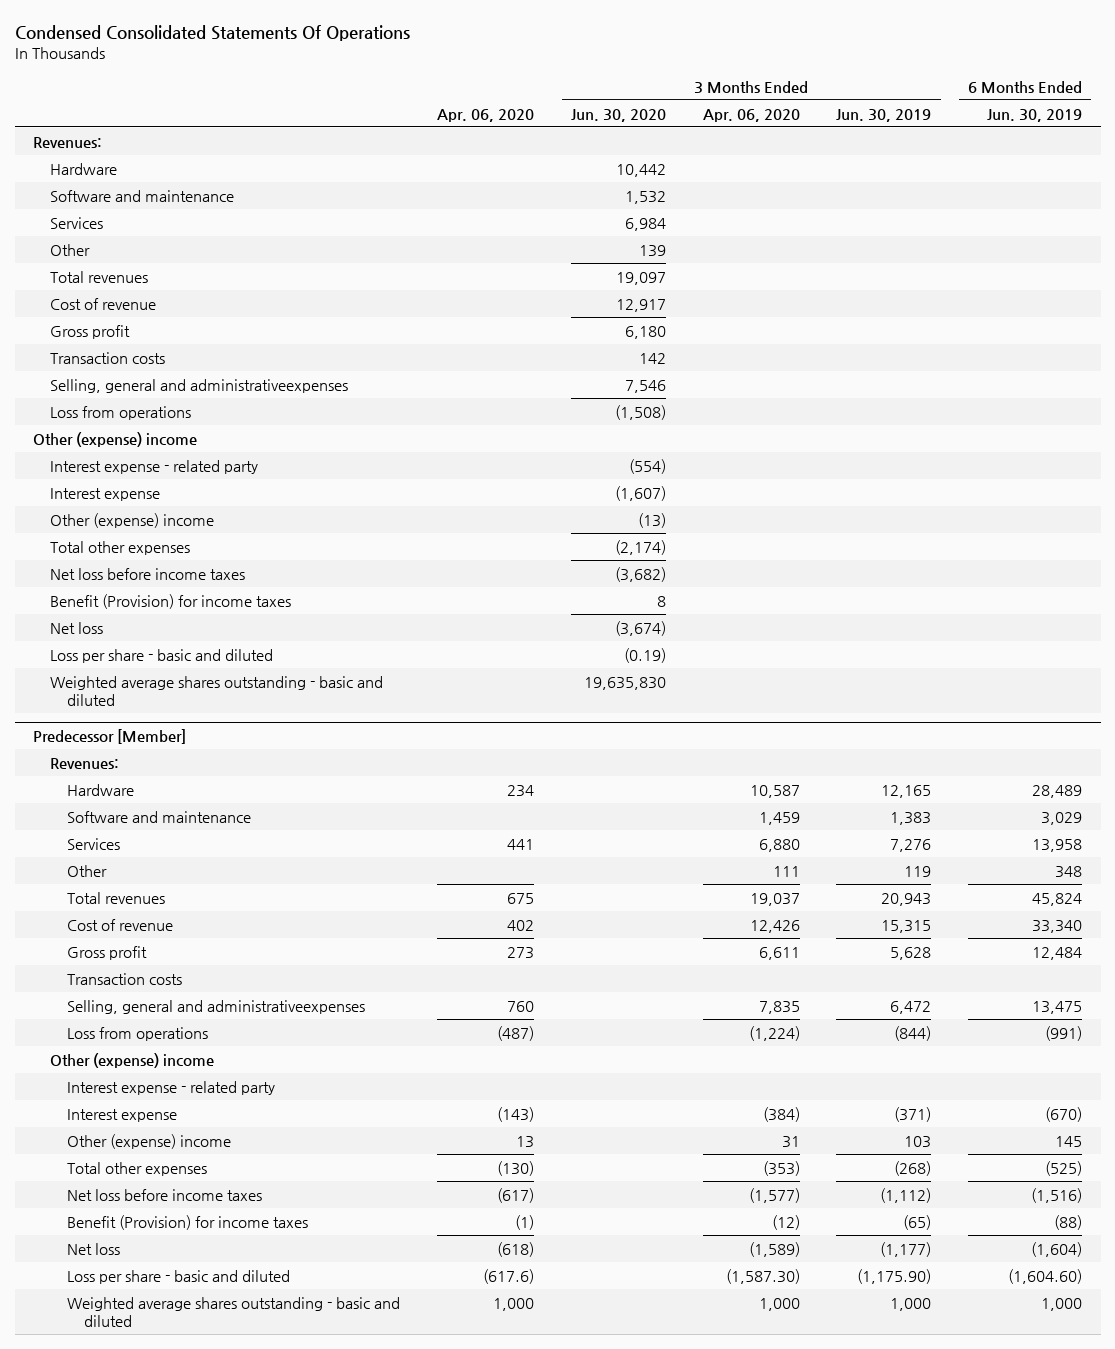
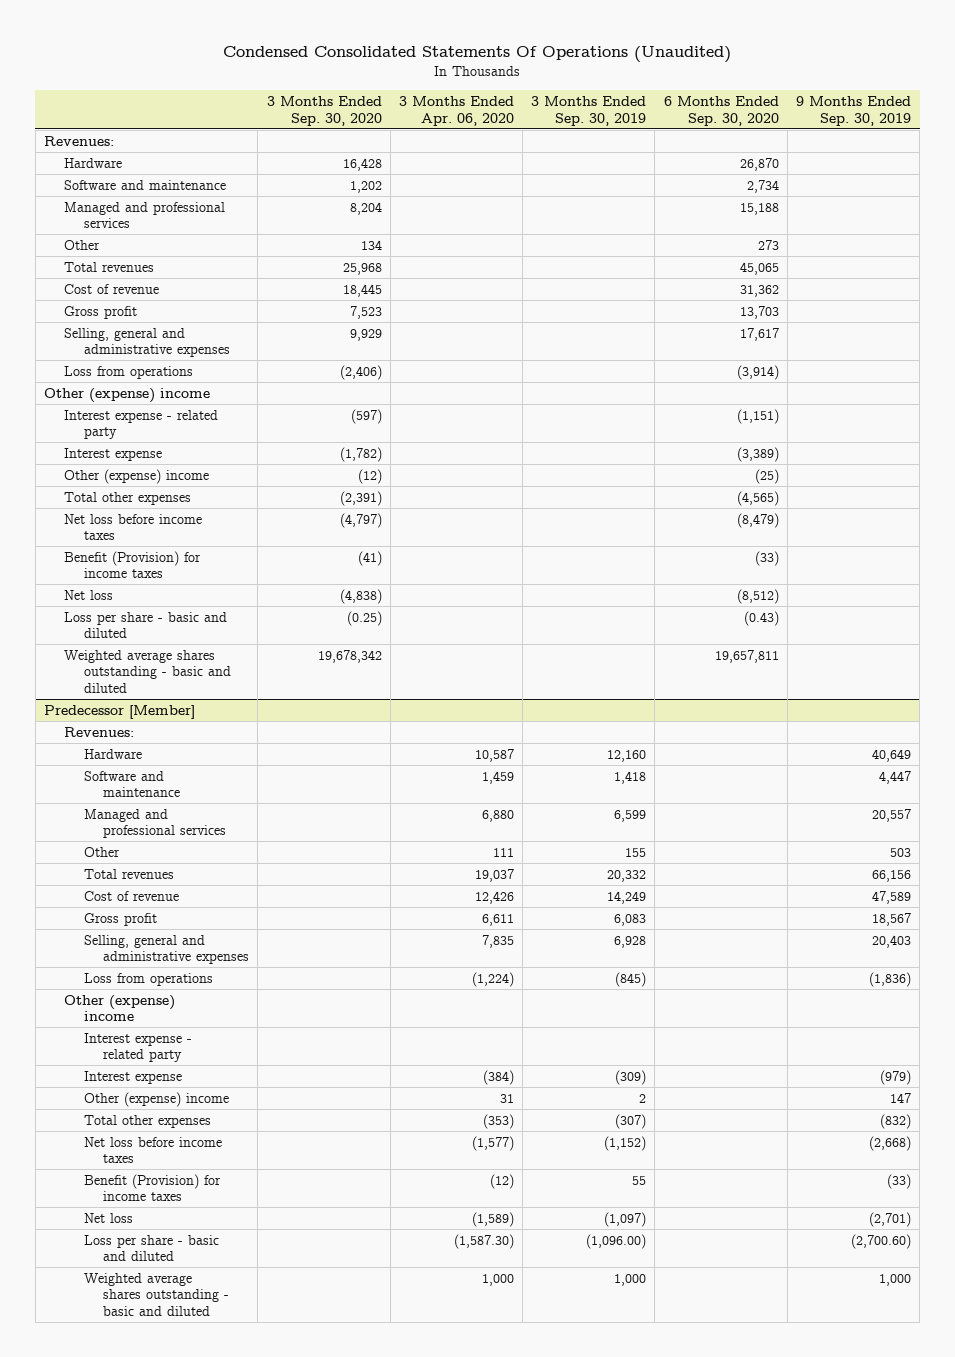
- Condensed Consolidated Statements Of Operations
+ Condensed Consolidated Statements Of Operations (Unaudited)
- | Apr. 06, 2020 | 3 Months Ended Jun. 30, 2020 | 3 Months Ended Apr. 06, 2020 | 3 Months Ended Jun. 30, 2019 | 6 Months Ended Jun. 30, 2019
+ | 3 Months Ended Sep. 30, 2020 | 3 Months Ended Apr. 06, 2020 | 3 Months Ended Sep. 30, 2019 | 6 Months Ended Sep. 30, 2020 | 9 Months Ended Sep. 30, 2019
- Services | | 6,984 | | |
+ Managed and professional services | 8,204 | | | 15,188 |
- Transaction costs | | 142 | | |
- Selling, general and administrativeexpenses | | 7,546 | | |
+ Selling, general and administrative expenses | 9,929 | | | 17,617 |
@ Predecessor [Member]
- Services | 441 | | 6,880 | 7,276 | 13,958
+ Managed and professional services | | 6,880 | 6,599 | | 20,557
- Transaction costs
- Selling, general and administrativeexpenses | 760 | | 7,835 | 6,472 | 13,475
+ Selling, general and administrative expenses | | 7,835 | 6,928 | | 20,403

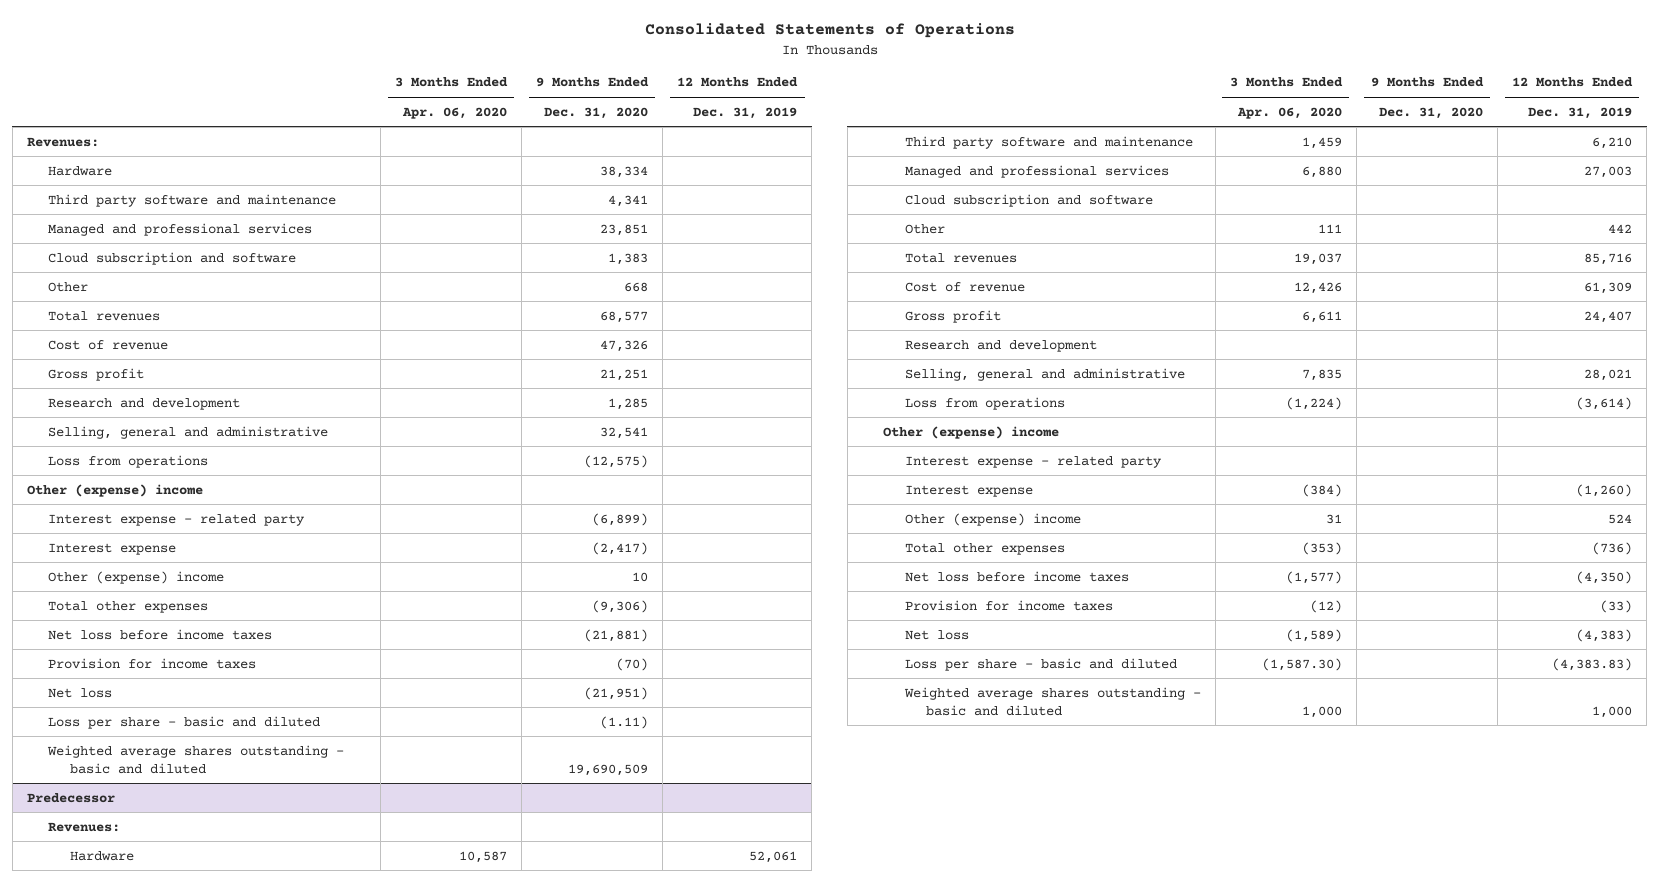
- Condensed Consolidated Statements Of Operations (Unaudited)
+ Consolidated Statements of Operations
- | 3 Months Ended Sep. 30, 2020 | 3 Months Ended Apr. 06, 2020 | 3 Months Ended Sep. 30, 2019 | 6 Months Ended Sep. 30, 2020 | 9 Months Ended Sep. 30, 2019
+ | 3 Months Ended Apr. 06, 2020 | 9 Months Ended Dec. 31, 2020 | 12 Months Ended Dec. 31, 2019
- Software and maintenance | 1,202 | | | 2,734 |
+ Third party software and maintenance | | 4,341 |
+ Cloud subscription and software | | 1,383 |
- Selling, general and administrative expenses | 9,929 | | | 17,617 |
+ Research and development | | 1,285 |
+ Selling, general and administrative | | 32,541 |
- Benefit (Provision) for income taxes | (41) | | | (33) |
+ Provision for income taxes | | (70) |
- Predecessor [Member]
+ Predecessor
- Software and maintenance | | 1,459 | 1,418 | | 4,447
+ Third party software and maintenance | 1,459 | | 6,210
+ Cloud subscription and software
- Selling, general and administrative expenses | | 7,835 | 6,928 | | 20,403
+ Research and development
+ Selling, general and administrative | 7,835 | | 28,021
- Benefit (Provision) for income taxes | | (12) | 55 | | (33)
+ Provision for income taxes | (12) | | (33)

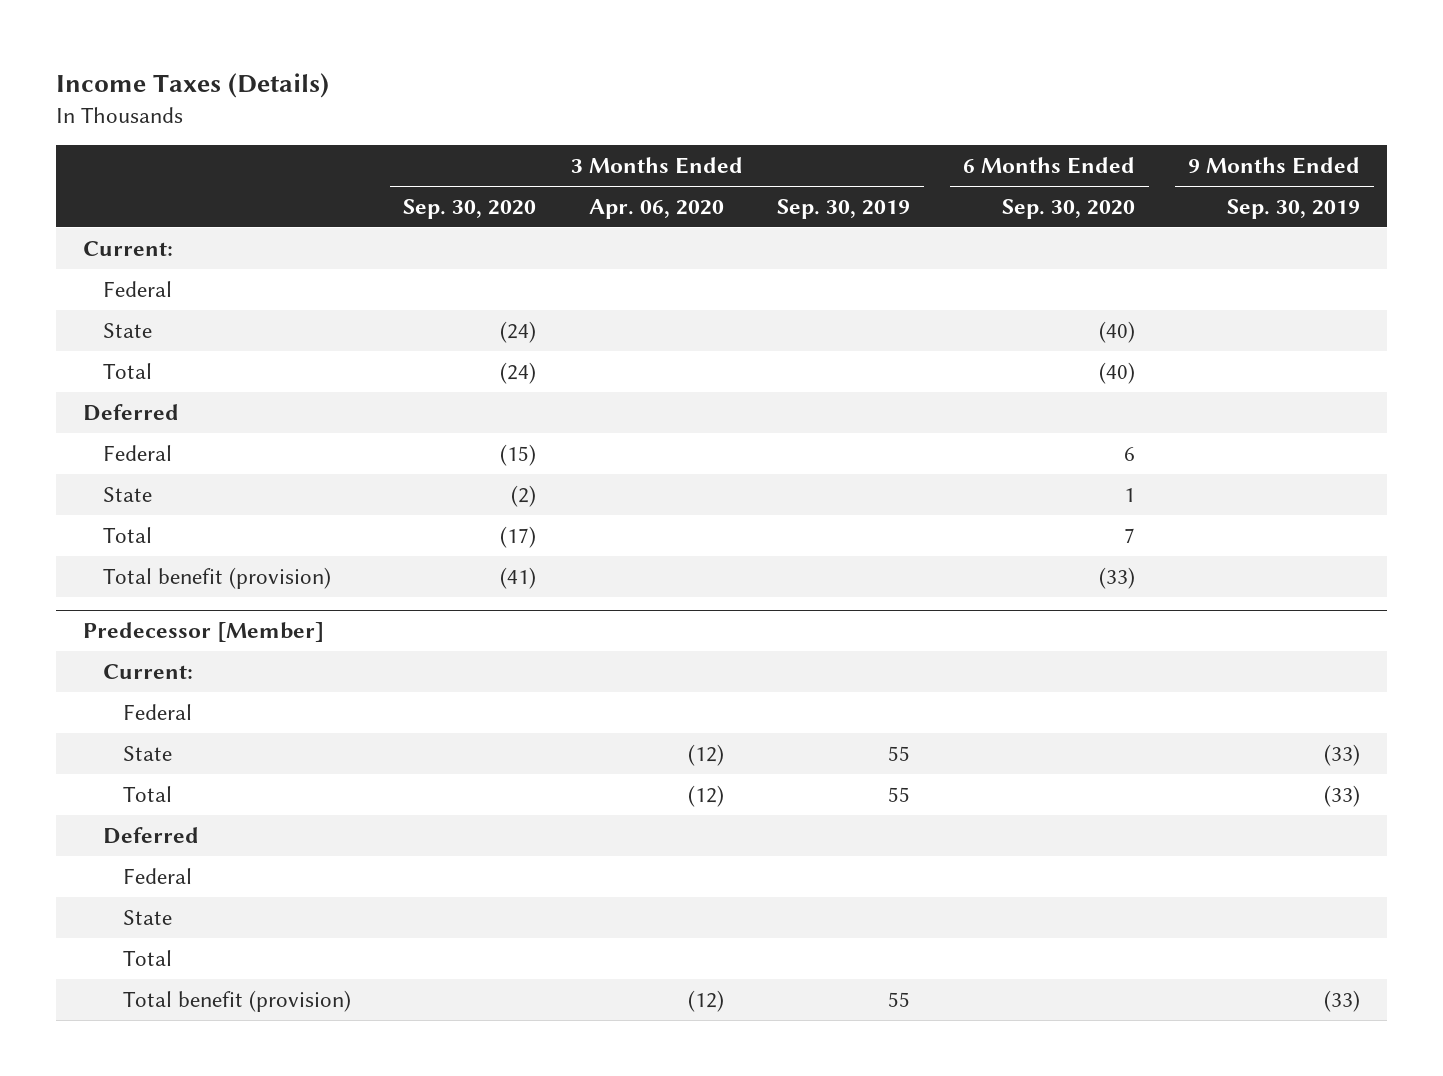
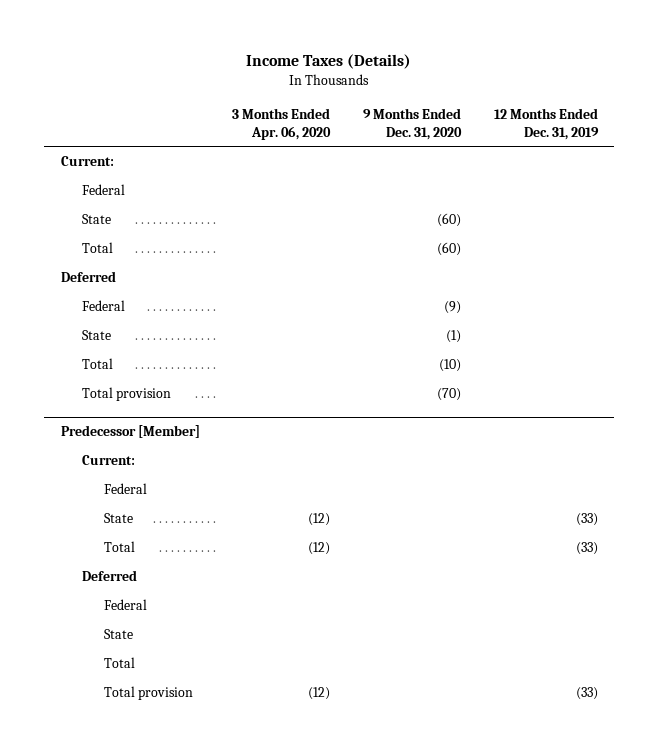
- | 3 Months Ended Sep. 30, 2020 | 3 Months Ended Apr. 06, 2020 | 3 Months Ended Sep. 30, 2019 | 6 Months Ended Sep. 30, 2020 | 9 Months Ended Sep. 30, 2019
+ | 3 Months Ended Apr. 06, 2020 | 9 Months Ended Dec. 31, 2020 | 12 Months Ended Dec. 31, 2019
- Total benefit (provision) | (41) | | | (33) |
+ Total provision | | (70) |
@ Predecessor [Member]
- Total benefit (provision) | | (12) | 55 | | (33)
+ Total provision | (12) | | (33)

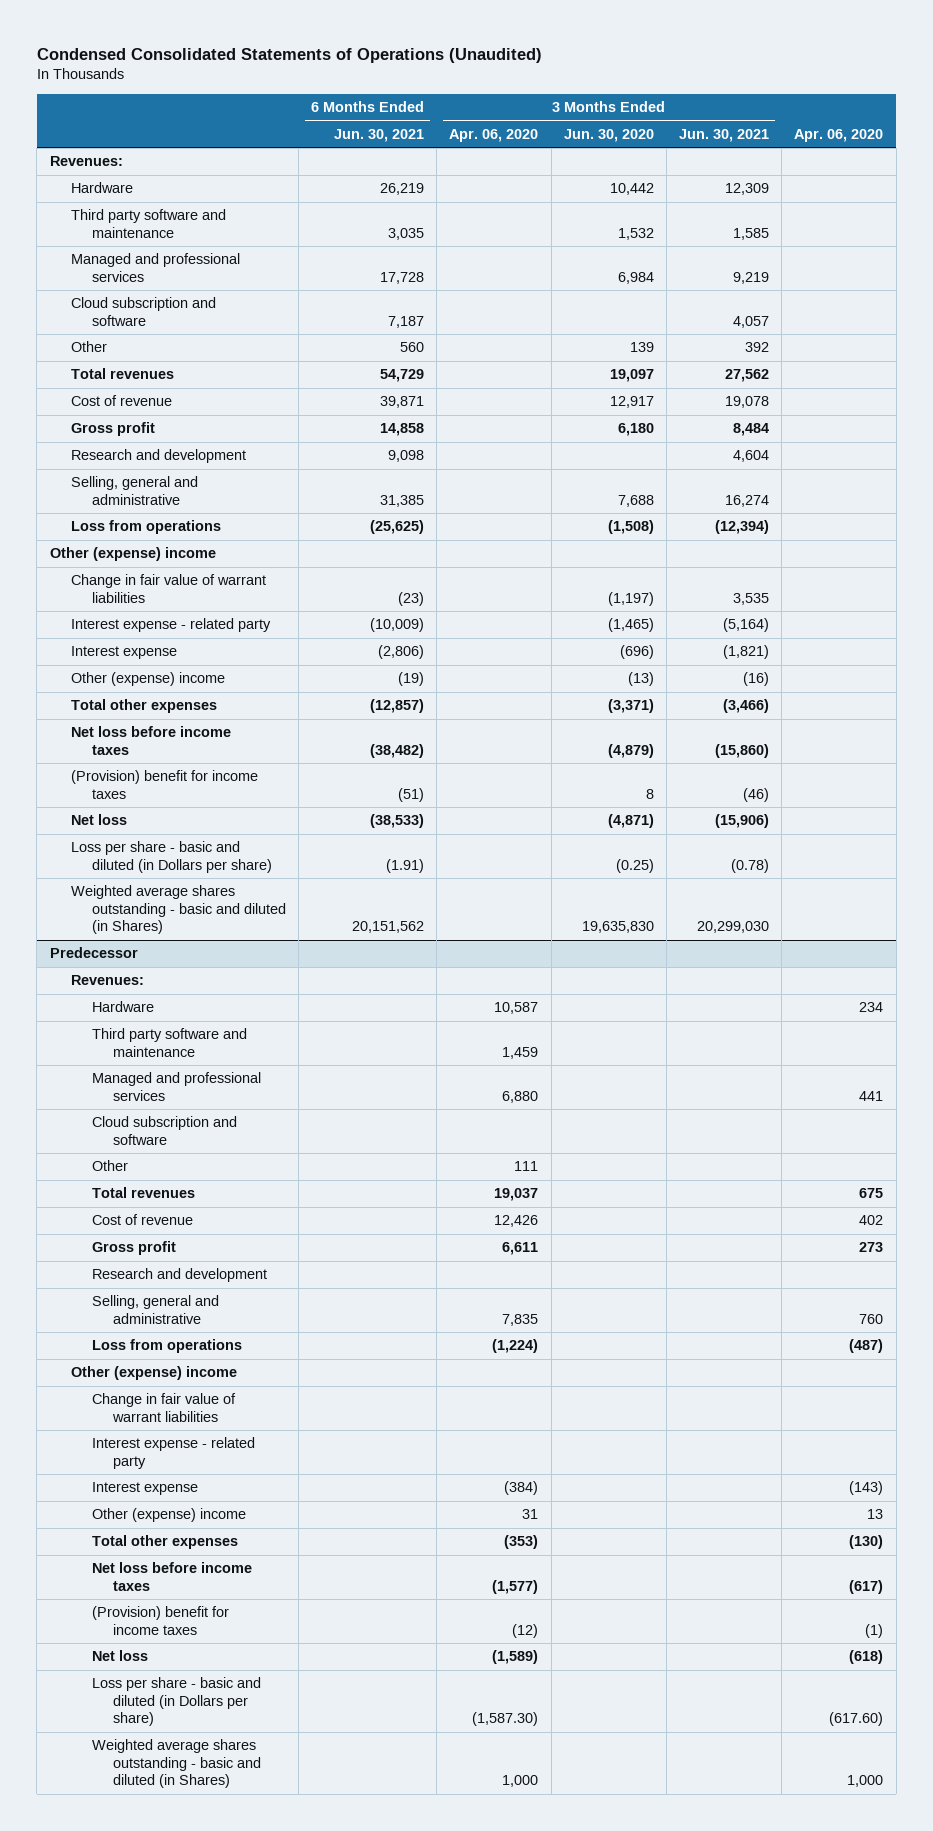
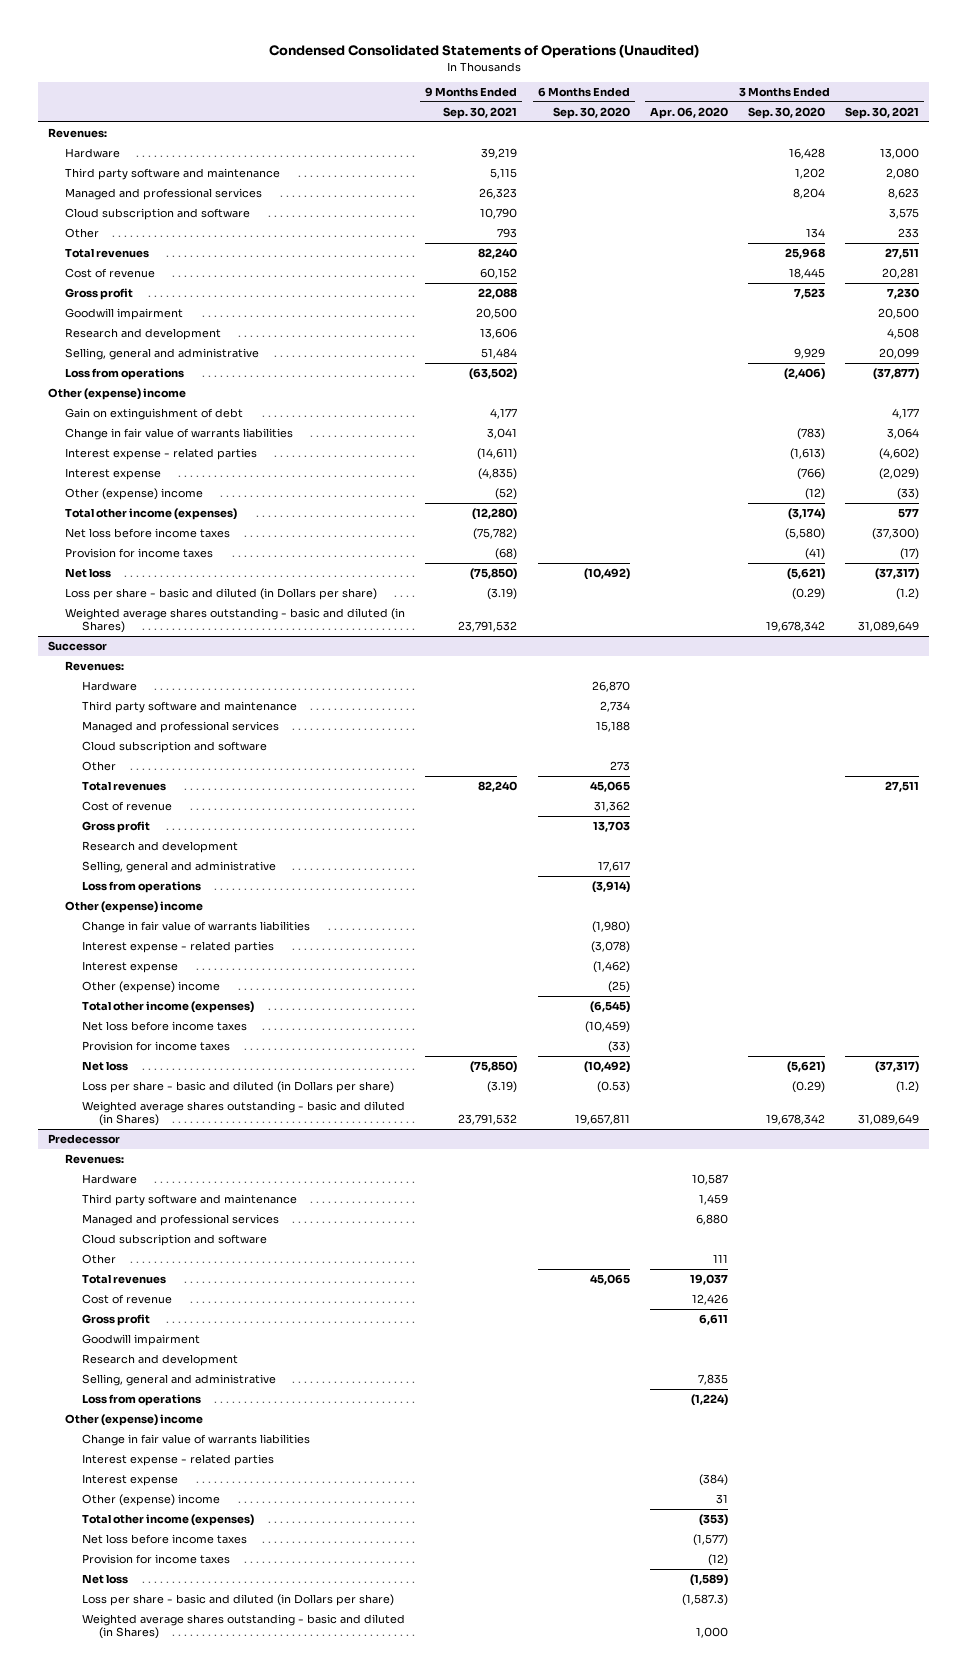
- | 6 Months Ended Jun. 30, 2021 | 3 Months Ended Apr. 06, 2020 | 3 Months Ended Jun. 30, 2020 | 3 Months Ended Jun. 30, 2021 | Apr. 06, 2020
+ | 9 Months Ended Sep. 30, 2021 | 6 Months Ended Sep. 30, 2020 | 3 Months Ended Apr. 06, 2020 | 3 Months Ended Sep. 30, 2020 | 3 Months Ended Sep. 30, 2021
+ Goodwill impairment | 20,500 | | | | 20,500
- Change in fair value of warrant liabilities | (23) | | (1,197) | 3,535 |
- Interest expense - related party | (10,009) | | (1,465) | (5,164) |
+ Gain on extinguishment of debt | 4,177 | | | | 4,177
+ Change in fair value of warrants liabilities | 3,041 | | | (783) | 3,064
+ Interest expense - related parties | (14,611) | | | (1,613) | (4,602)
- Total other expenses | (12,857) | | (3,371) | (3,466) |
+ Total other income (expenses) | (12,280) | | | (3,174) | 577
- (Provision) benefit for income taxes | (51) | | 8 | (46) |
+ Provision for income taxes | (68) | | | (41) | (17)
+ Successor
+ Revenues:
+ Hardware | | 26,870 | | |
+ Third party software and maintenance | | 2,734 | | |
+ Managed and professional services | | 15,188 | | |
+ Cloud subscription and software
+ Other | | 273 | | |
+ Total revenues | 82,240 | 45,065 | | | 27,511
+ Cost of revenue | | 31,362 | | |
+ Gross profit | | 13,703 | | |
+ Research and development
+ Selling, general and administrative | | 17,617 | | |
+ Loss from operations | | (3,914) | | |
+ Other (expense) income
+ Change in fair value of warrants liabilities | | (1,980) | | |
+ Interest expense - related parties | | (3,078) | | |
+ Interest expense | | (1,462) | | |
+ Other (expense) income | | (25) | | |
+ Total other income (expenses) | | (6,545) | | |
+ Net loss before income taxes | | (10,459) | | |
+ Provision for income taxes | | (33) | | |
+ Net loss | (75,850) | (10,492) | | (5,621) | (37,317)
+ Loss per share - basic and diluted (in Dollars per share) | (3.19) | (0.53) | | (0.29) | (1.2)
+ Weighted average shares outstanding - basic and diluted (in Shares) | 23,791,532 | 19,657,811 | | 19,678,342 | 31,089,649
@ Predecessor
+ Goodwill impairment
- Change in fair value of warrant liabilities
- Interest expense - related party
+ Change in fair value of warrants liabilities
+ Interest expense - related parties
- Total other expenses | | (353) | | | (130)
+ Total other income (expenses) | | | (353) | |
- (Provision) benefit for income taxes | | (12) | | | (1)
+ Provision for income taxes | | | (12) | |
- Loss per share - basic and diluted (in Dollars per share) | | (1,587.30) | | | (617.60)
+ Loss per share - basic and diluted (in Dollars per share) | | | (1,587.3) | |

